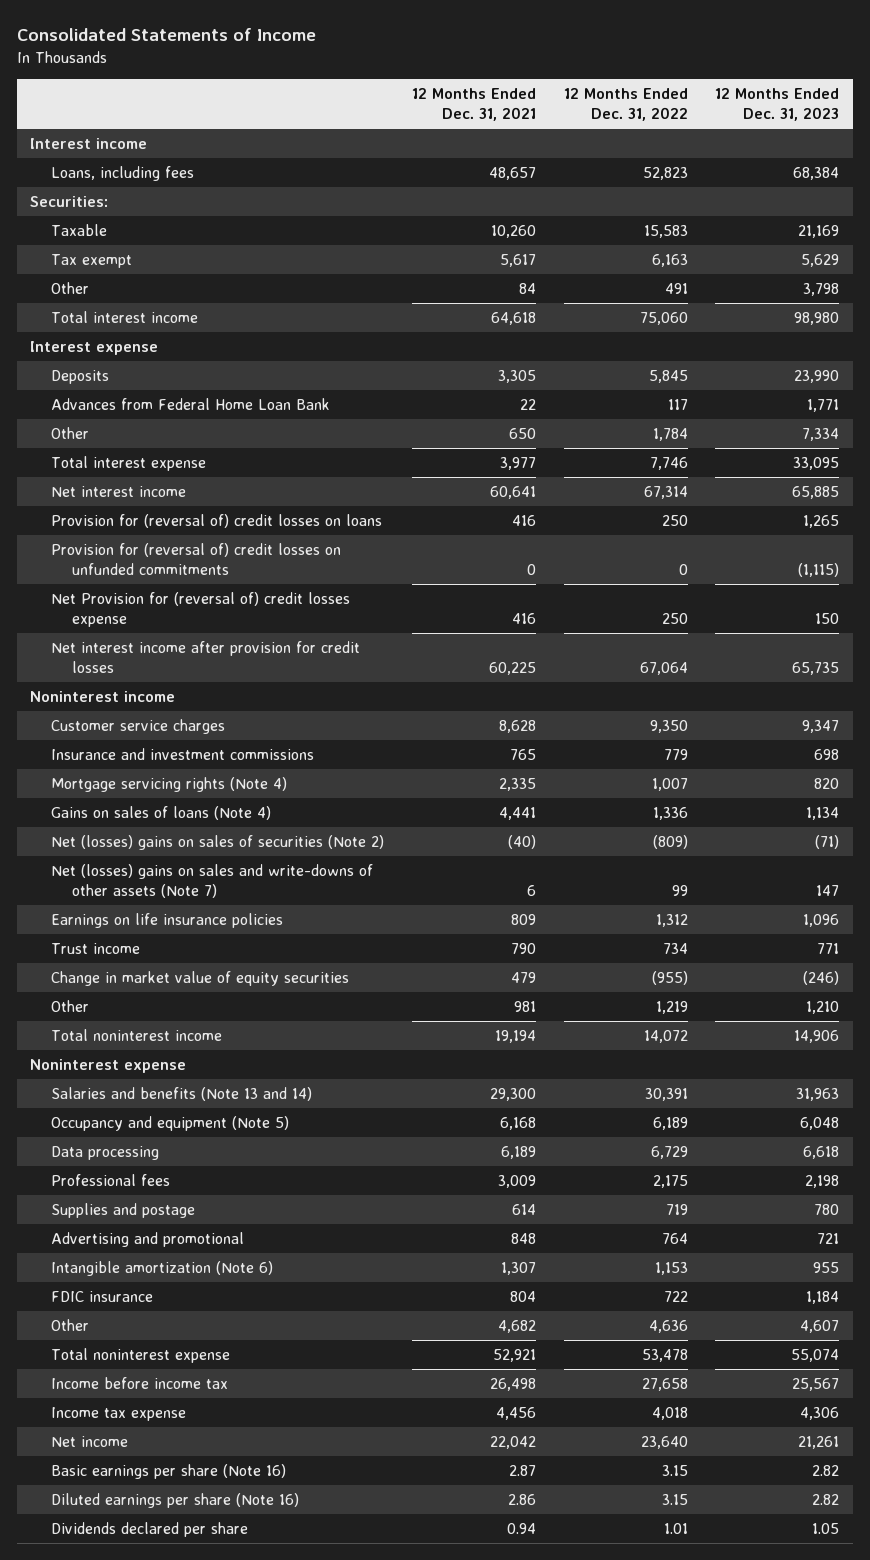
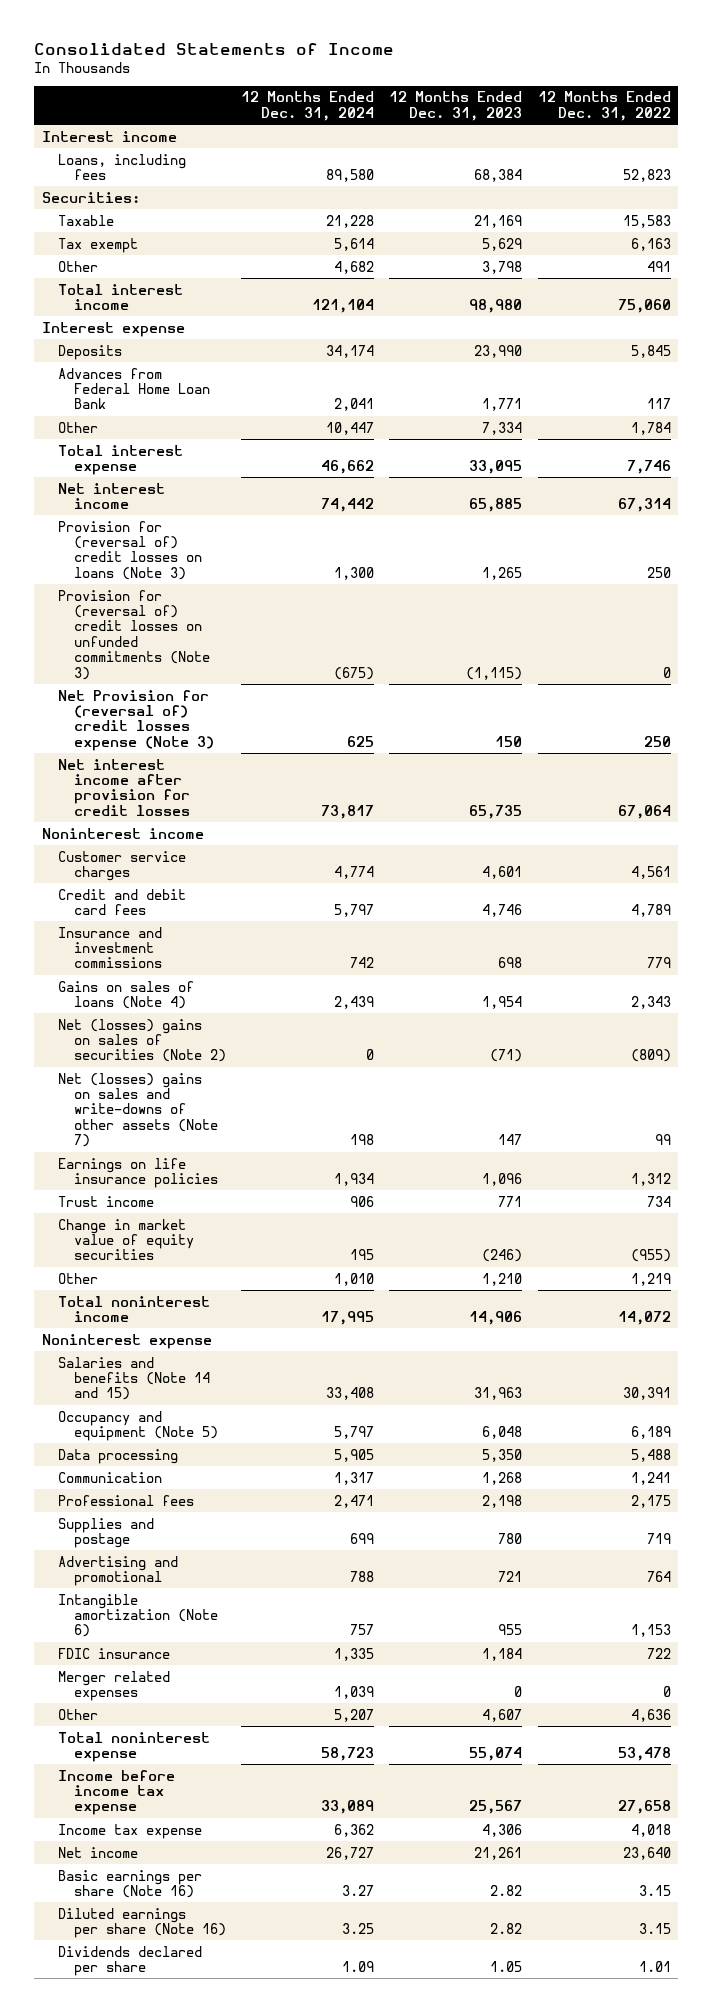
- | 12 Months Ended Dec. 31, 2021 | 12 Months Ended Dec. 31, 2022 | 12 Months Ended Dec. 31, 2023
+ | 12 Months Ended Dec. 31, 2024 | 12 Months Ended Dec. 31, 2023 | 12 Months Ended Dec. 31, 2022
- Provision for (reversal of) credit losses on loans | 416 | 250 | 1,265
- Provision for (reversal of) credit losses on unfunded commitments | 0 | 0 | (1,115)
- Net Provision for (reversal of) credit losses expense | 416 | 250 | 150
+ Provision for (reversal of) credit losses on loans (Note 3) | 1,300 | 1,265 | 250
+ Provision for (reversal of) credit losses on unfunded commitments (Note 3) | (675) | (1,115) | 0
+ Net Provision for (reversal of) credit losses expense (Note 3) | 625 | 150 | 250
- Customer service charges | 8,628 | 9,350 | 9,347
+ Customer service charges | 4,774 | 4,601 | 4,561
+ Credit and debit card fees | 5,797 | 4,746 | 4,789
- Mortgage servicing rights (Note 4) | 2,335 | 1,007 | 820
- Gains on sales of loans (Note 4) | 4,441 | 1,336 | 1,134
+ Gains on sales of loans (Note 4) | 2,439 | 1,954 | 2,343
- Salaries and benefits (Note 13 and 14) | 29,300 | 30,391 | 31,963
+ Salaries and benefits (Note 14 and 15) | 33,408 | 31,963 | 30,391
- Data processing | 6,189 | 6,729 | 6,618
+ Data processing | 5,905 | 5,350 | 5,488
+ Communication | 1,317 | 1,268 | 1,241
+ Merger related expenses | 1,039 | 0 | 0
- Income before income tax | 26,498 | 27,658 | 25,567
+ Income before income tax expense | 33,089 | 25,567 | 27,658

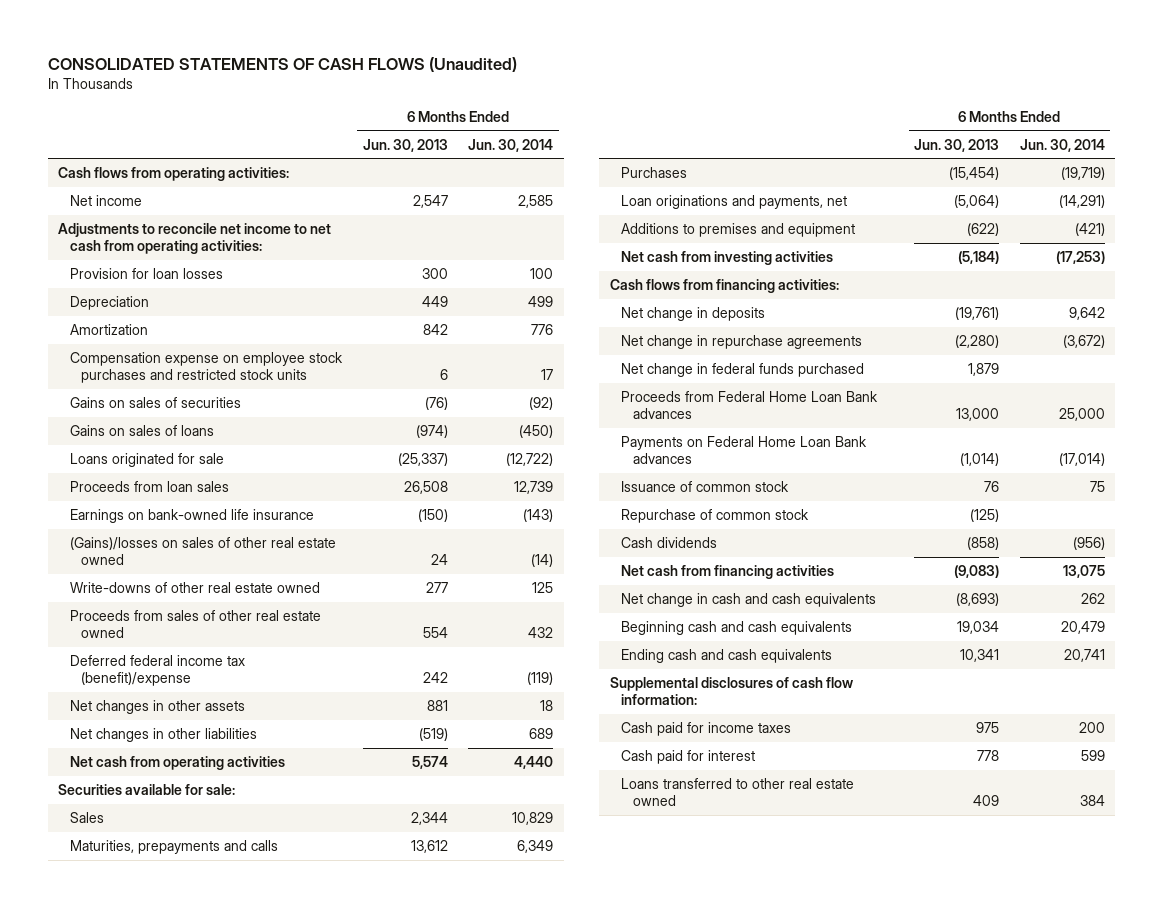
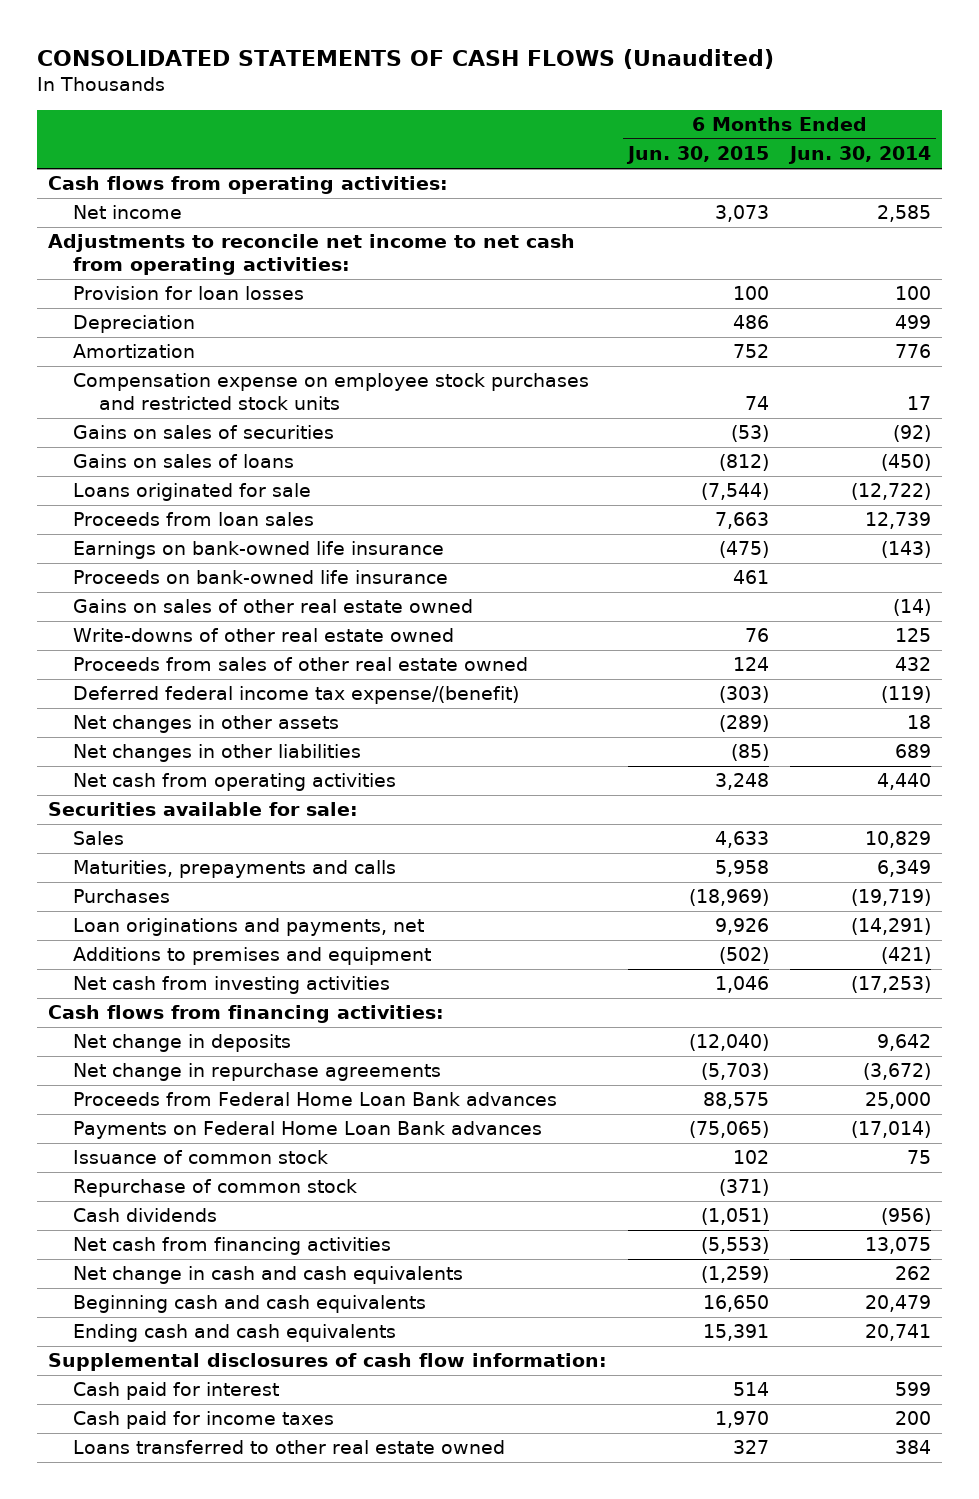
- | 6 Months Ended Jun. 30, 2013 | 6 Months Ended Jun. 30, 2014
+ | 6 Months Ended Jun. 30, 2015 | 6 Months Ended Jun. 30, 2014
- (Gains)/losses on sales of other real estate owned | 24 | (14)
+ Proceeds on bank-owned life insurance | 461 |
+ Gains on sales of other real estate owned | | (14)
- Deferred federal income tax (benefit)/expense | 242 | (119)
+ Deferred federal income tax expense/(benefit) | (303) | (119)
- Net change in federal funds purchased | 1,879 |
moved down: Cash paid for income taxes | 1,970 | 200

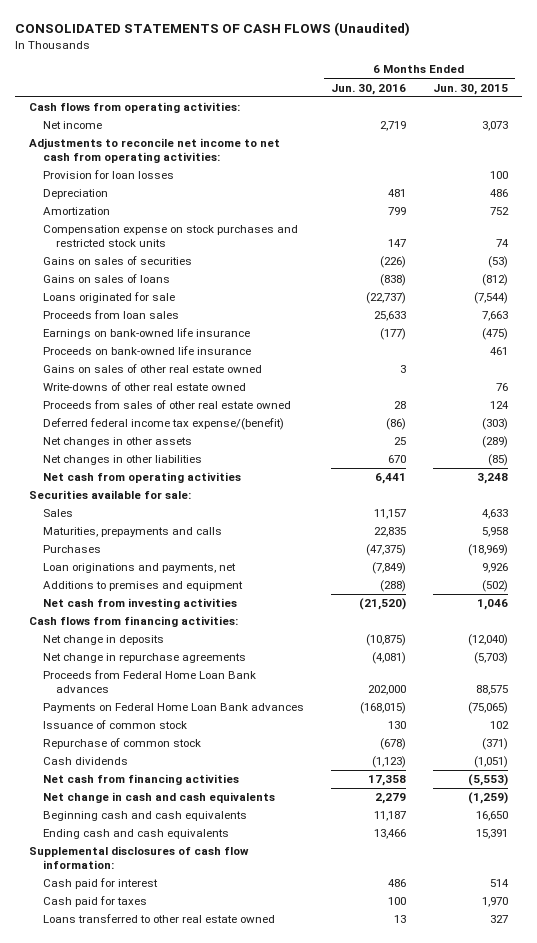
- | 6 Months Ended Jun. 30, 2015 | 6 Months Ended Jun. 30, 2014
+ | 6 Months Ended Jun. 30, 2016 | 6 Months Ended Jun. 30, 2015
- Compensation expense on employee stock purchases and restricted stock units | 74 | 17
+ Compensation expense on stock purchases and restricted stock units | 147 | 74
- Cash paid for income taxes | 1,970 | 200
+ Cash paid for taxes | 100 | 1,970

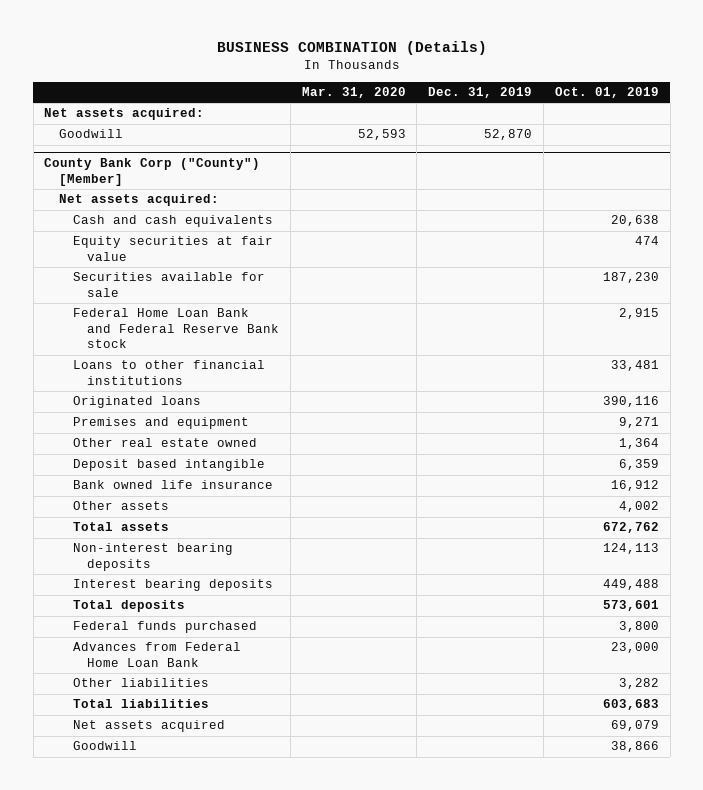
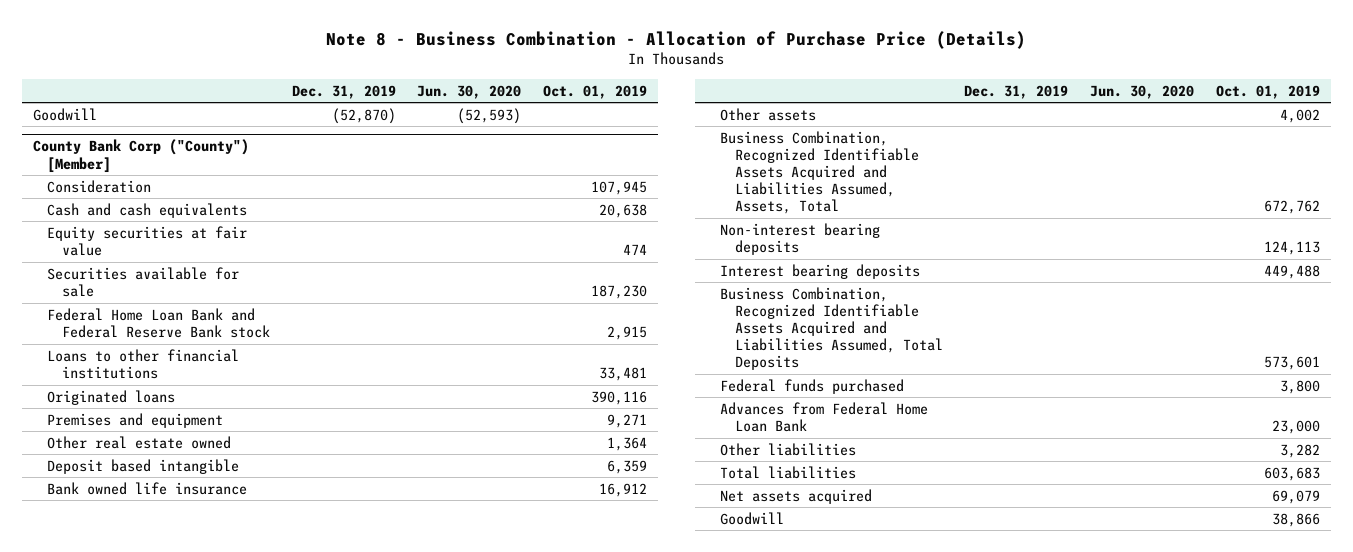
- BUSINESS COMBINATION (Details)
+ Note 8 - Business Combination - Allocation of Purchase Price (Details)
- | Mar. 31, 2020 | Dec. 31, 2019 | Oct. 01, 2019
+ | Dec. 31, 2019 | Jun. 30, 2020 | Oct. 01, 2019
- Net assets acquired:
- Goodwill | 52,593 | 52,870 |
+ Goodwill | (52,870) | (52,593) |
@ County Bank Corp ("County") [Member]
- Net assets acquired:
+ Consideration | | | 107,945
- Total assets | | | 672,762
+ Business Combination, Recognized Identifiable Assets Acquired and Liabilities Assumed, Assets, Total | | | 672,762
- Total deposits | | | 573,601
+ Business Combination, Recognized Identifiable Assets Acquired and Liabilities Assumed, Total Deposits | | | 573,601

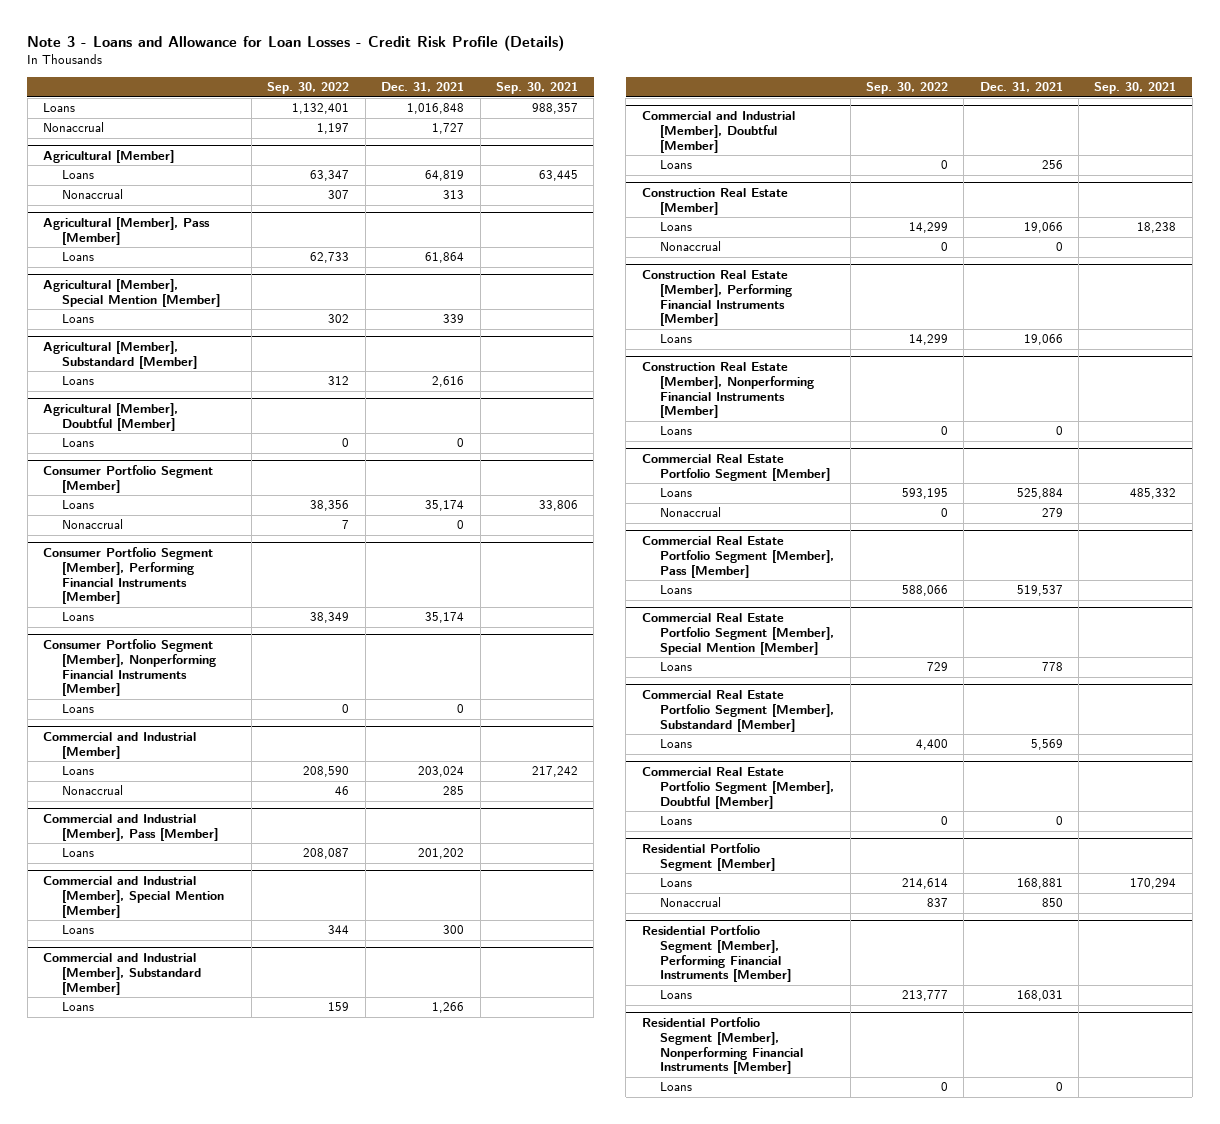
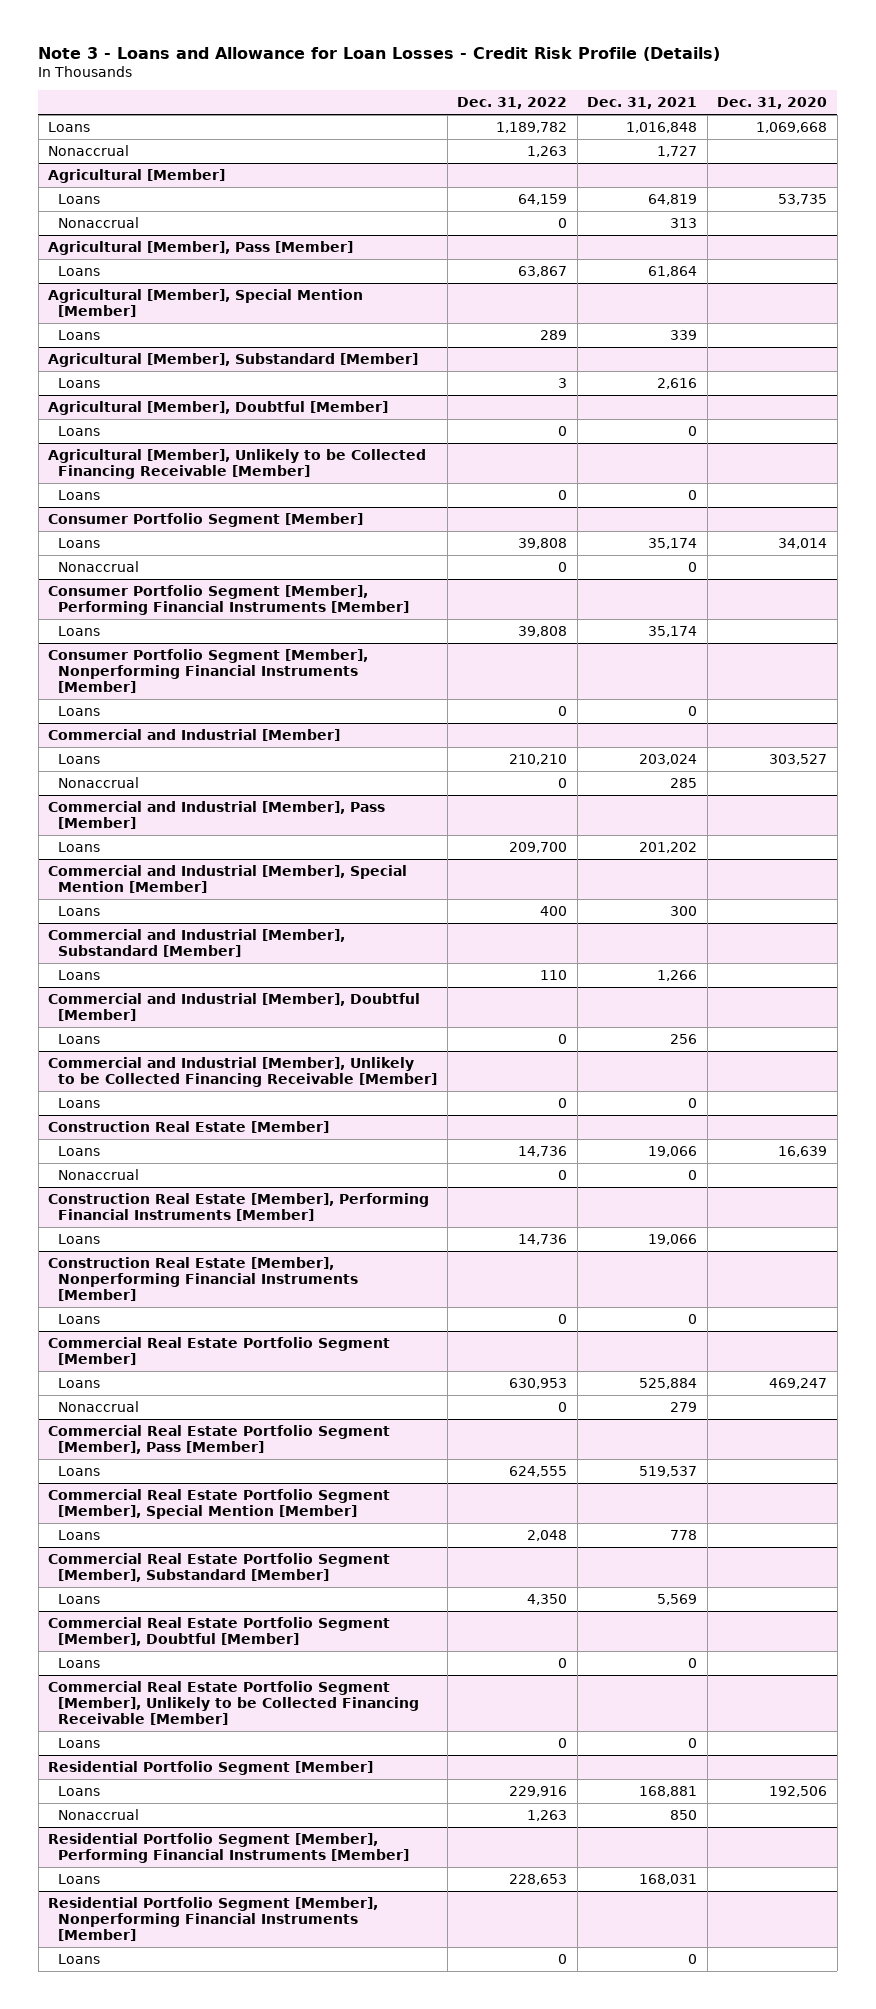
- | Sep. 30, 2022 | Dec. 31, 2021 | Sep. 30, 2021
+ | Dec. 31, 2022 | Dec. 31, 2021 | Dec. 31, 2020
+ Agricultural [Member], Unlikely to be Collected Financing Receivable [Member]
+ Loans | 0 | 0 |
+ Commercial and Industrial [Member], Unlikely to be Collected Financing Receivable [Member]
+ Loans | 0 | 0 |
+ Commercial Real Estate Portfolio Segment [Member], Unlikely to be Collected Financing Receivable [Member]
+ Loans | 0 | 0 |

